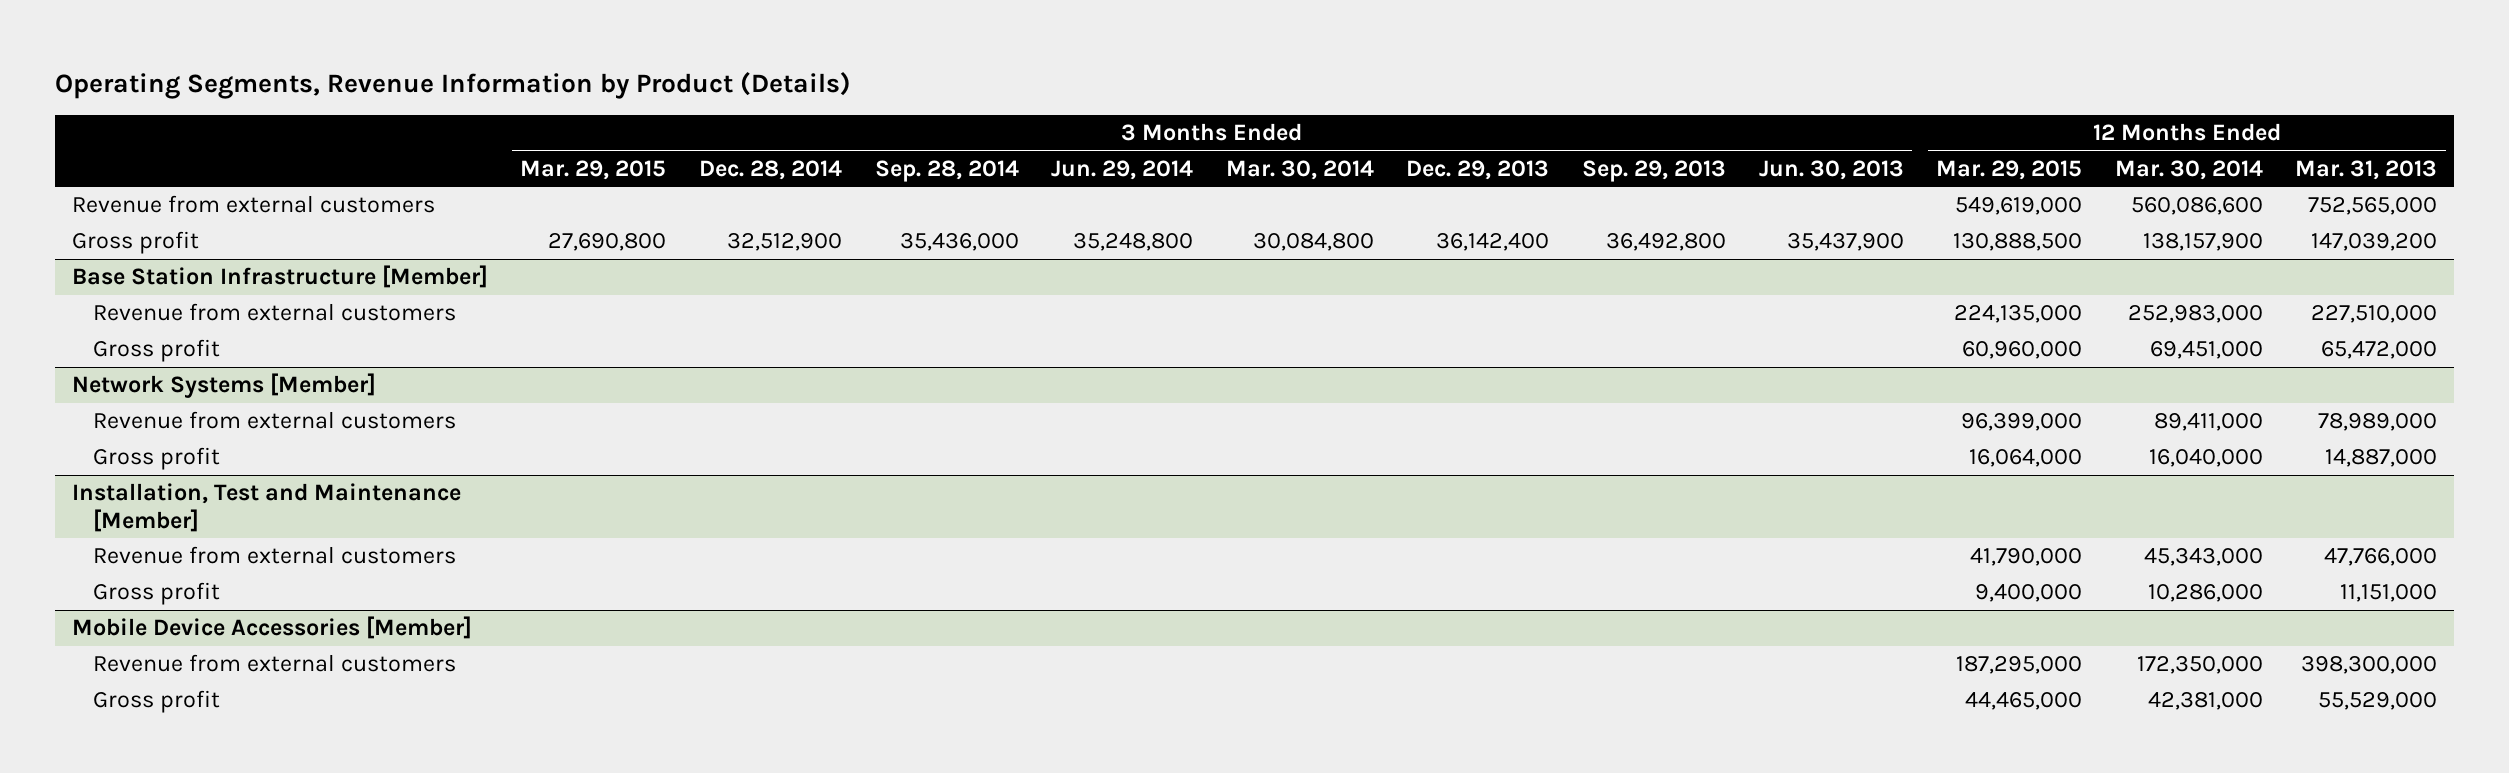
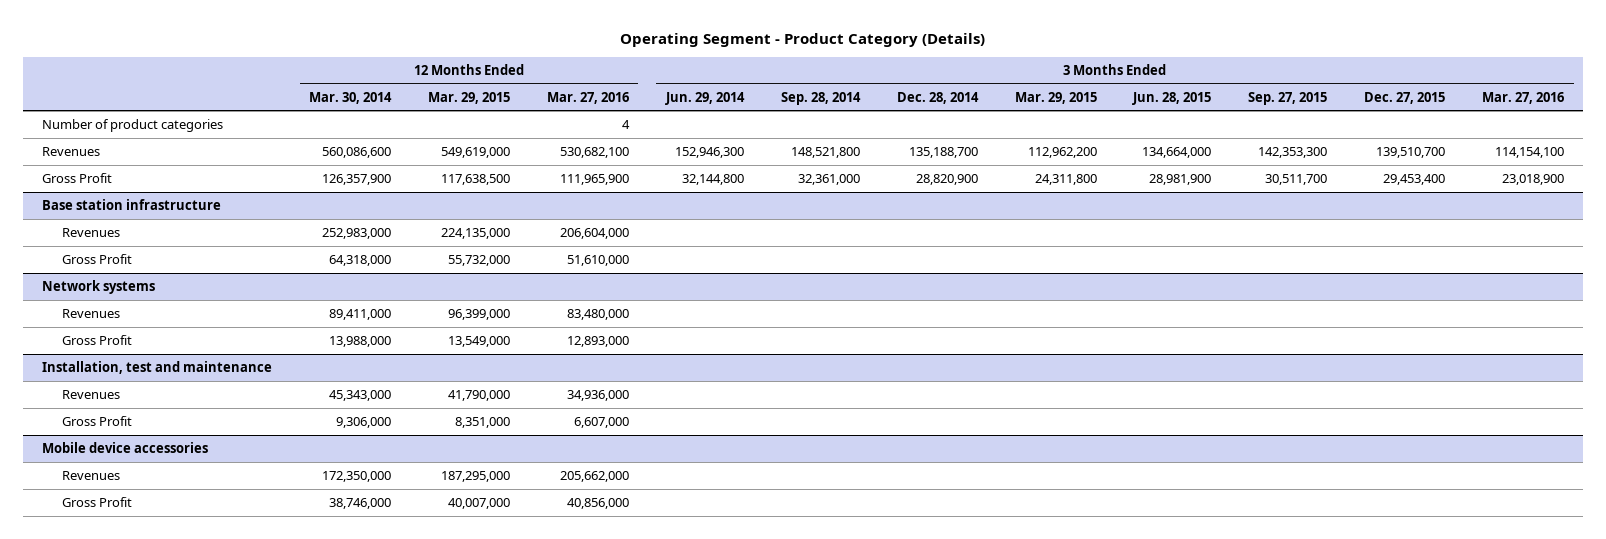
- Operating Segments, Revenue Information by Product (Details)
+ Operating Segment - Product Category (Details)
- | 3 Months Ended Mar. 29, 2015 | 3 Months Ended Dec. 28, 2014 | 3 Months Ended Sep. 28, 2014 | 3 Months Ended Jun. 29, 2014 | 3 Months Ended Mar. 30, 2014 | 3 Months Ended Dec. 29, 2013 | 3 Months Ended Sep. 29, 2013 | 3 Months Ended Jun. 30, 2013 | 12 Months Ended Mar. 29, 2015 | 12 Months Ended Mar. 30, 2014 | 12 Months Ended Mar. 31, 2013
+ | 12 Months Ended Mar. 30, 2014 | 12 Months Ended Mar. 29, 2015 | 12 Months Ended Mar. 27, 2016 | 3 Months Ended Jun. 29, 2014 | 3 Months Ended Sep. 28, 2014 | 3 Months Ended Dec. 28, 2014 | 3 Months Ended Mar. 29, 2015 | 3 Months Ended Jun. 28, 2015 | 3 Months Ended Sep. 27, 2015 | 3 Months Ended Dec. 27, 2015 | 3 Months Ended Mar. 27, 2016
- Revenue from external customers | | | | | | | | | 549,619,000 | 560,086,600 | 752,565,000
- Gross profit | 27,690,800 | 32,512,900 | 35,436,000 | 35,248,800 | 30,084,800 | 36,142,400 | 36,492,800 | 35,437,900 | 130,888,500 | 138,157,900 | 147,039,200
- Base Station Infrastructure [Member]
- Revenue from external customers | | | | | | | | | 224,135,000 | 252,983,000 | 227,510,000
- Gross profit | | | | | | | | | 60,960,000 | 69,451,000 | 65,472,000
- Network Systems [Member]
- Revenue from external customers | | | | | | | | | 96,399,000 | 89,411,000 | 78,989,000
- Gross profit | | | | | | | | | 16,064,000 | 16,040,000 | 14,887,000
- Installation, Test and Maintenance [Member]
- Revenue from external customers | | | | | | | | | 41,790,000 | 45,343,000 | 47,766,000
- Gross profit | | | | | | | | | 9,400,000 | 10,286,000 | 11,151,000
- Mobile Device Accessories [Member]
- Revenue from external customers | | | | | | | | | 187,295,000 | 172,350,000 | 398,300,000
- Gross profit | | | | | | | | | 44,465,000 | 42,381,000 | 55,529,000
+ Number of product categories | | | 4 | | | | | | | |
+ Revenues | 560,086,600 | 549,619,000 | 530,682,100 | 152,946,300 | 148,521,800 | 135,188,700 | 112,962,200 | 134,664,000 | 142,353,300 | 139,510,700 | 114,154,100
+ Gross Profit | 126,357,900 | 117,638,500 | 111,965,900 | 32,144,800 | 32,361,000 | 28,820,900 | 24,311,800 | 28,981,900 | 30,511,700 | 29,453,400 | 23,018,900
+ Base station infrastructure
+ Revenues | 252,983,000 | 224,135,000 | 206,604,000 | | | | | | | |
+ Gross Profit | 64,318,000 | 55,732,000 | 51,610,000 | | | | | | | |
+ Network systems
+ Revenues | 89,411,000 | 96,399,000 | 83,480,000 | | | | | | | |
+ Gross Profit | 13,988,000 | 13,549,000 | 12,893,000 | | | | | | | |
+ Installation, test and maintenance
+ Revenues | 45,343,000 | 41,790,000 | 34,936,000 | | | | | | | |
+ Gross Profit | 9,306,000 | 8,351,000 | 6,607,000 | | | | | | | |
+ Mobile device accessories
+ Revenues | 172,350,000 | 187,295,000 | 205,662,000 | | | | | | | |
+ Gross Profit | 38,746,000 | 40,007,000 | 40,856,000 | | | | | | | |

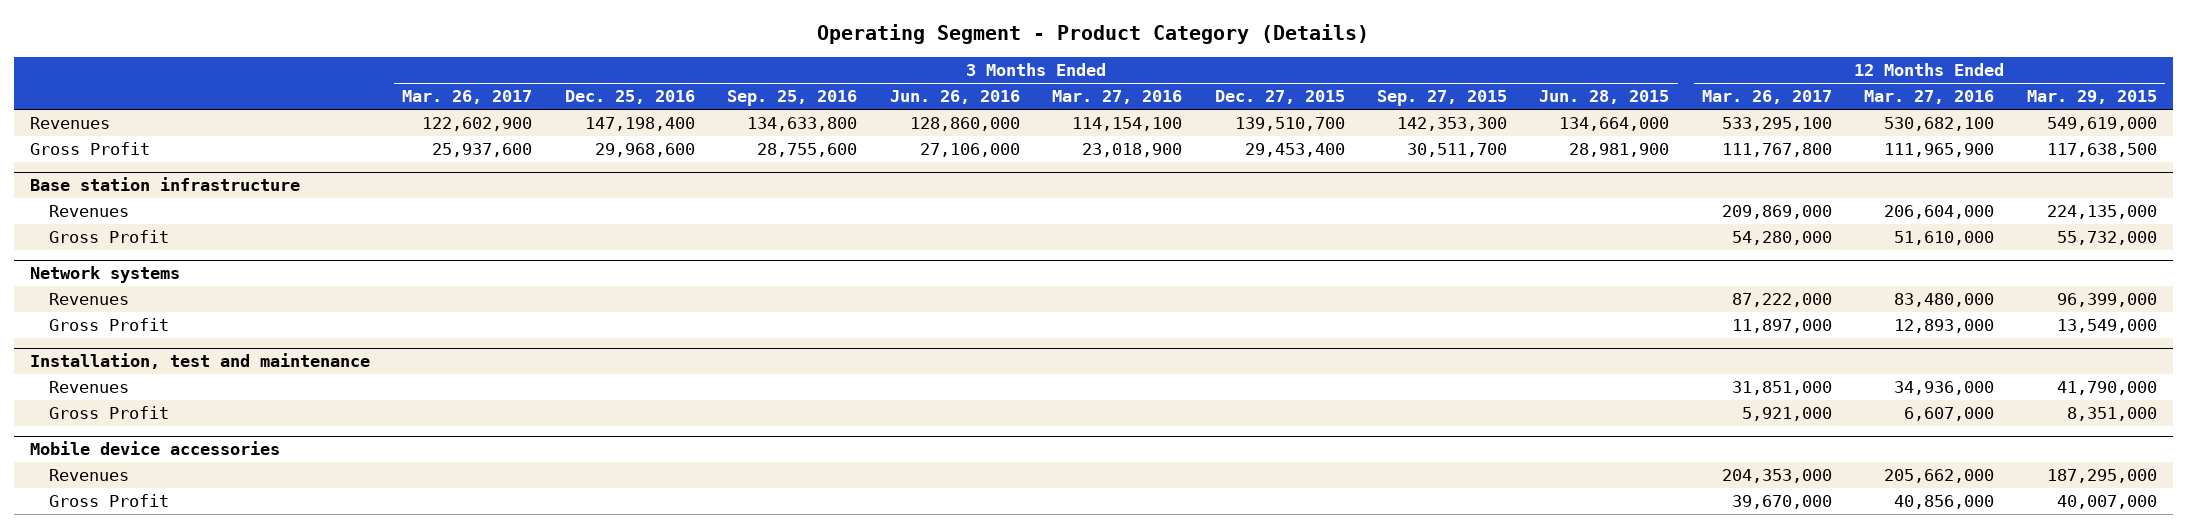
- | 12 Months Ended Mar. 30, 2014 | 12 Months Ended Mar. 29, 2015 | 12 Months Ended Mar. 27, 2016 | 3 Months Ended Jun. 29, 2014 | 3 Months Ended Sep. 28, 2014 | 3 Months Ended Dec. 28, 2014 | 3 Months Ended Mar. 29, 2015 | 3 Months Ended Jun. 28, 2015 | 3 Months Ended Sep. 27, 2015 | 3 Months Ended Dec. 27, 2015 | 3 Months Ended Mar. 27, 2016
+ | 3 Months Ended Mar. 26, 2017 | 3 Months Ended Dec. 25, 2016 | 3 Months Ended Sep. 25, 2016 | 3 Months Ended Jun. 26, 2016 | 3 Months Ended Mar. 27, 2016 | 3 Months Ended Dec. 27, 2015 | 3 Months Ended Sep. 27, 2015 | 3 Months Ended Jun. 28, 2015 | 12 Months Ended Mar. 26, 2017 | 12 Months Ended Mar. 27, 2016 | 12 Months Ended Mar. 29, 2015
- Number of product categories | | | 4 | | | | | | | |

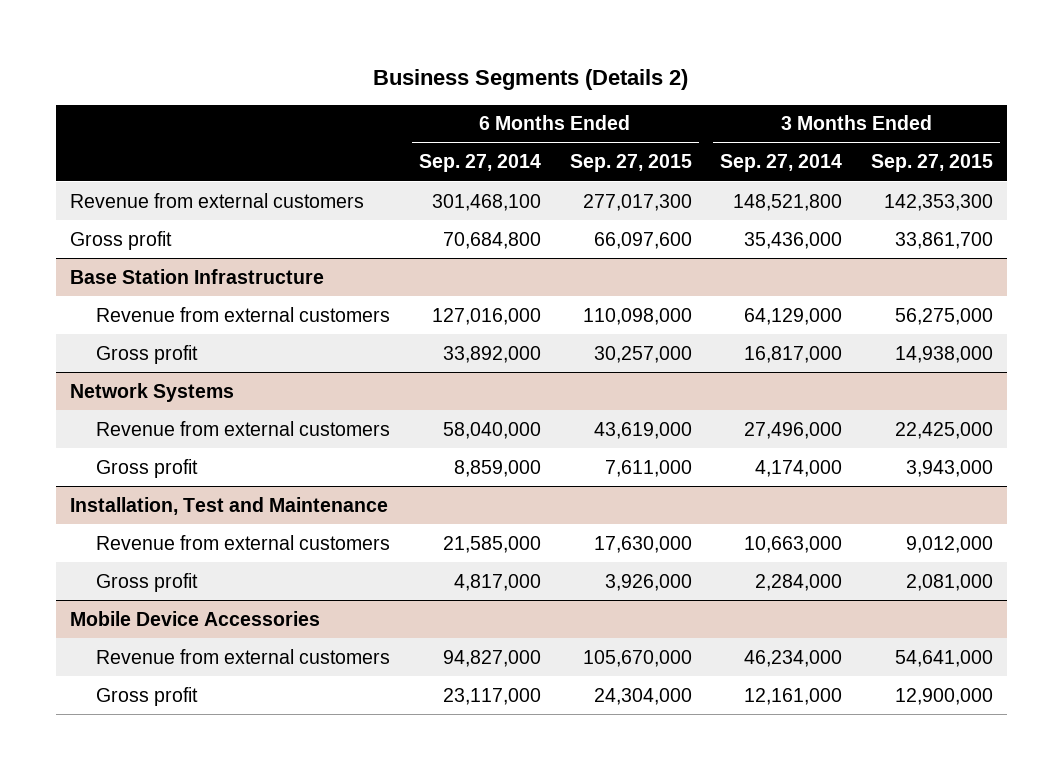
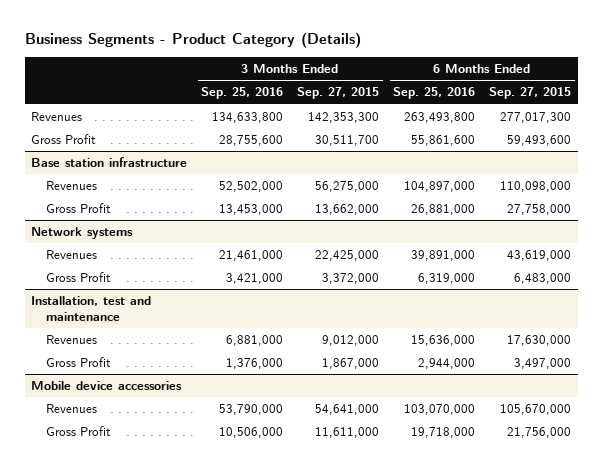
- Business Segments (Details 2)
+ Business Segments - Product Category (Details)
- | 6 Months Ended Sep. 27, 2014 | 6 Months Ended Sep. 27, 2015 | 3 Months Ended Sep. 27, 2014 | 3 Months Ended Sep. 27, 2015
+ | 3 Months Ended Sep. 25, 2016 | 3 Months Ended Sep. 27, 2015 | 6 Months Ended Sep. 25, 2016 | 6 Months Ended Sep. 27, 2015
- Revenue from external customers | 301,468,100 | 277,017,300 | 148,521,800 | 142,353,300
- Gross profit | 70,684,800 | 66,097,600 | 35,436,000 | 33,861,700
- Base Station Infrastructure
- Revenue from external customers | 127,016,000 | 110,098,000 | 64,129,000 | 56,275,000
- Gross profit | 33,892,000 | 30,257,000 | 16,817,000 | 14,938,000
- Network Systems
- Revenue from external customers | 58,040,000 | 43,619,000 | 27,496,000 | 22,425,000
- Gross profit | 8,859,000 | 7,611,000 | 4,174,000 | 3,943,000
- Installation, Test and Maintenance
- Revenue from external customers | 21,585,000 | 17,630,000 | 10,663,000 | 9,012,000
- Gross profit | 4,817,000 | 3,926,000 | 2,284,000 | 2,081,000
- Mobile Device Accessories
- Revenue from external customers | 94,827,000 | 105,670,000 | 46,234,000 | 54,641,000
- Gross profit | 23,117,000 | 24,304,000 | 12,161,000 | 12,900,000
+ Revenues | 134,633,800 | 142,353,300 | 263,493,800 | 277,017,300
+ Gross Profit | 28,755,600 | 30,511,700 | 55,861,600 | 59,493,600
+ Base station infrastructure
+ Revenues | 52,502,000 | 56,275,000 | 104,897,000 | 110,098,000
+ Gross Profit | 13,453,000 | 13,662,000 | 26,881,000 | 27,758,000
+ Network systems
+ Revenues | 21,461,000 | 22,425,000 | 39,891,000 | 43,619,000
+ Gross Profit | 3,421,000 | 3,372,000 | 6,319,000 | 6,483,000
+ Installation, test and maintenance
+ Revenues | 6,881,000 | 9,012,000 | 15,636,000 | 17,630,000
+ Gross Profit | 1,376,000 | 1,867,000 | 2,944,000 | 3,497,000
+ Mobile device accessories
+ Revenues | 53,790,000 | 54,641,000 | 103,070,000 | 105,670,000
+ Gross Profit | 10,506,000 | 11,611,000 | 19,718,000 | 21,756,000

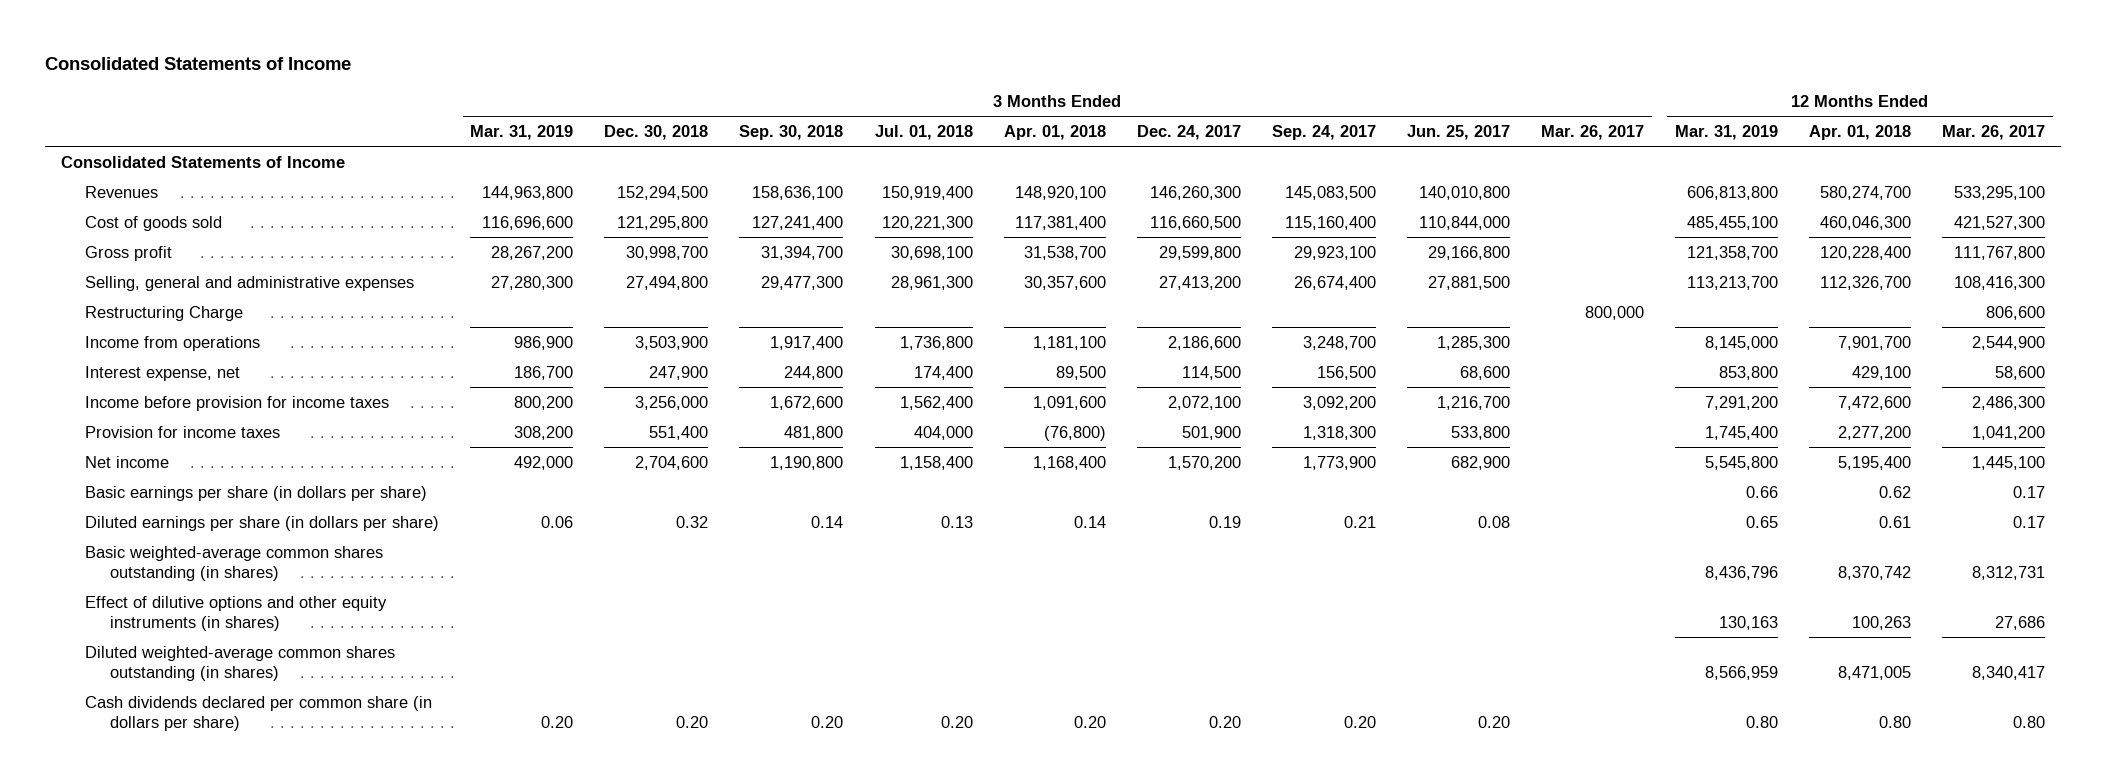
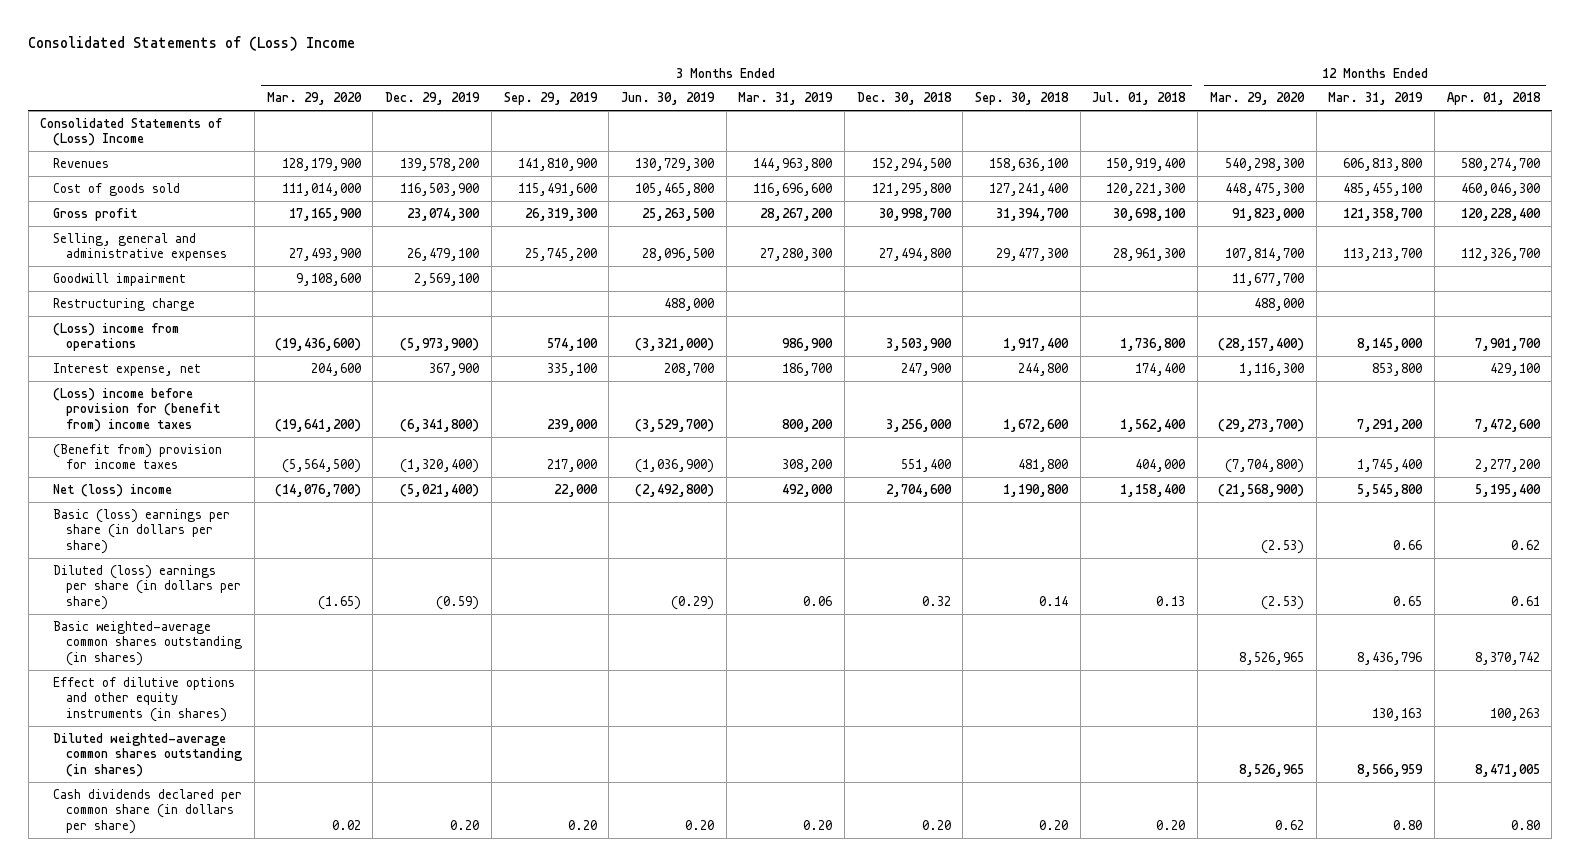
- Consolidated Statements of Income
+ Consolidated Statements of (Loss) Income
- | 3 Months Ended Mar. 31, 2019 | 3 Months Ended Dec. 30, 2018 | 3 Months Ended Sep. 30, 2018 | 3 Months Ended Jul. 01, 2018 | 3 Months Ended Apr. 01, 2018 | 3 Months Ended Dec. 24, 2017 | 3 Months Ended Sep. 24, 2017 | 3 Months Ended Jun. 25, 2017 | 3 Months Ended Mar. 26, 2017 | 12 Months Ended Mar. 31, 2019 | 12 Months Ended Apr. 01, 2018 | 12 Months Ended Mar. 26, 2017
+ | 3 Months Ended Mar. 29, 2020 | 3 Months Ended Dec. 29, 2019 | 3 Months Ended Sep. 29, 2019 | 3 Months Ended Jun. 30, 2019 | 3 Months Ended Mar. 31, 2019 | 3 Months Ended Dec. 30, 2018 | 3 Months Ended Sep. 30, 2018 | 3 Months Ended Jul. 01, 2018 | 12 Months Ended Mar. 29, 2020 | 12 Months Ended Mar. 31, 2019 | 12 Months Ended Apr. 01, 2018
- Consolidated Statements of Income
+ Consolidated Statements of (Loss) Income
- Restructuring Charge | | | | | | | | | 800,000 | | | 806,600
- Income from operations | 986,900 | 3,503,900 | 1,917,400 | 1,736,800 | 1,181,100 | 2,186,600 | 3,248,700 | 1,285,300 | | 8,145,000 | 7,901,700 | 2,544,900
+ Goodwill impairment | 9,108,600 | 2,569,100 | | | | | | | 11,677,700 | |
+ Restructuring charge | | | | 488,000 | | | | | 488,000 | |
+ (Loss) income from operations | (19,436,600) | (5,973,900) | 574,100 | (3,321,000) | 986,900 | 3,503,900 | 1,917,400 | 1,736,800 | (28,157,400) | 8,145,000 | 7,901,700
- Income before provision for income taxes | 800,200 | 3,256,000 | 1,672,600 | 1,562,400 | 1,091,600 | 2,072,100 | 3,092,200 | 1,216,700 | | 7,291,200 | 7,472,600 | 2,486,300
- Provision for income taxes | 308,200 | 551,400 | 481,800 | 404,000 | (76,800) | 501,900 | 1,318,300 | 533,800 | | 1,745,400 | 2,277,200 | 1,041,200
- Net income | 492,000 | 2,704,600 | 1,190,800 | 1,158,400 | 1,168,400 | 1,570,200 | 1,773,900 | 682,900 | | 5,545,800 | 5,195,400 | 1,445,100
- Basic earnings per share (in dollars per share) | | | | | | | | | | 0.66 | 0.62 | 0.17
- Diluted earnings per share (in dollars per share) | 0.06 | 0.32 | 0.14 | 0.13 | 0.14 | 0.19 | 0.21 | 0.08 | | 0.65 | 0.61 | 0.17
+ (Loss) income before provision for (benefit from) income taxes | (19,641,200) | (6,341,800) | 239,000 | (3,529,700) | 800,200 | 3,256,000 | 1,672,600 | 1,562,400 | (29,273,700) | 7,291,200 | 7,472,600
+ (Benefit from) provision for income taxes | (5,564,500) | (1,320,400) | 217,000 | (1,036,900) | 308,200 | 551,400 | 481,800 | 404,000 | (7,704,800) | 1,745,400 | 2,277,200
+ Net (loss) income | (14,076,700) | (5,021,400) | 22,000 | (2,492,800) | 492,000 | 2,704,600 | 1,190,800 | 1,158,400 | (21,568,900) | 5,545,800 | 5,195,400
+ Basic (loss) earnings per share (in dollars per share) | | | | | | | | | (2.53) | 0.66 | 0.62
+ Diluted (loss) earnings per share (in dollars per share) | (1.65) | (0.59) | | (0.29) | 0.06 | 0.32 | 0.14 | 0.13 | (2.53) | 0.65 | 0.61

